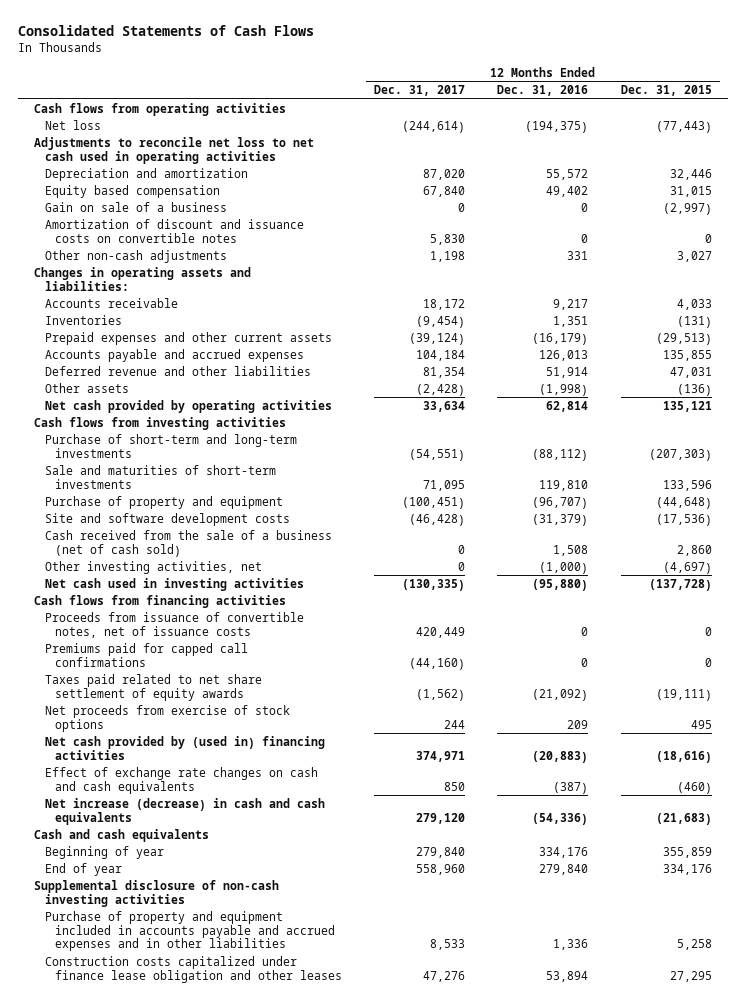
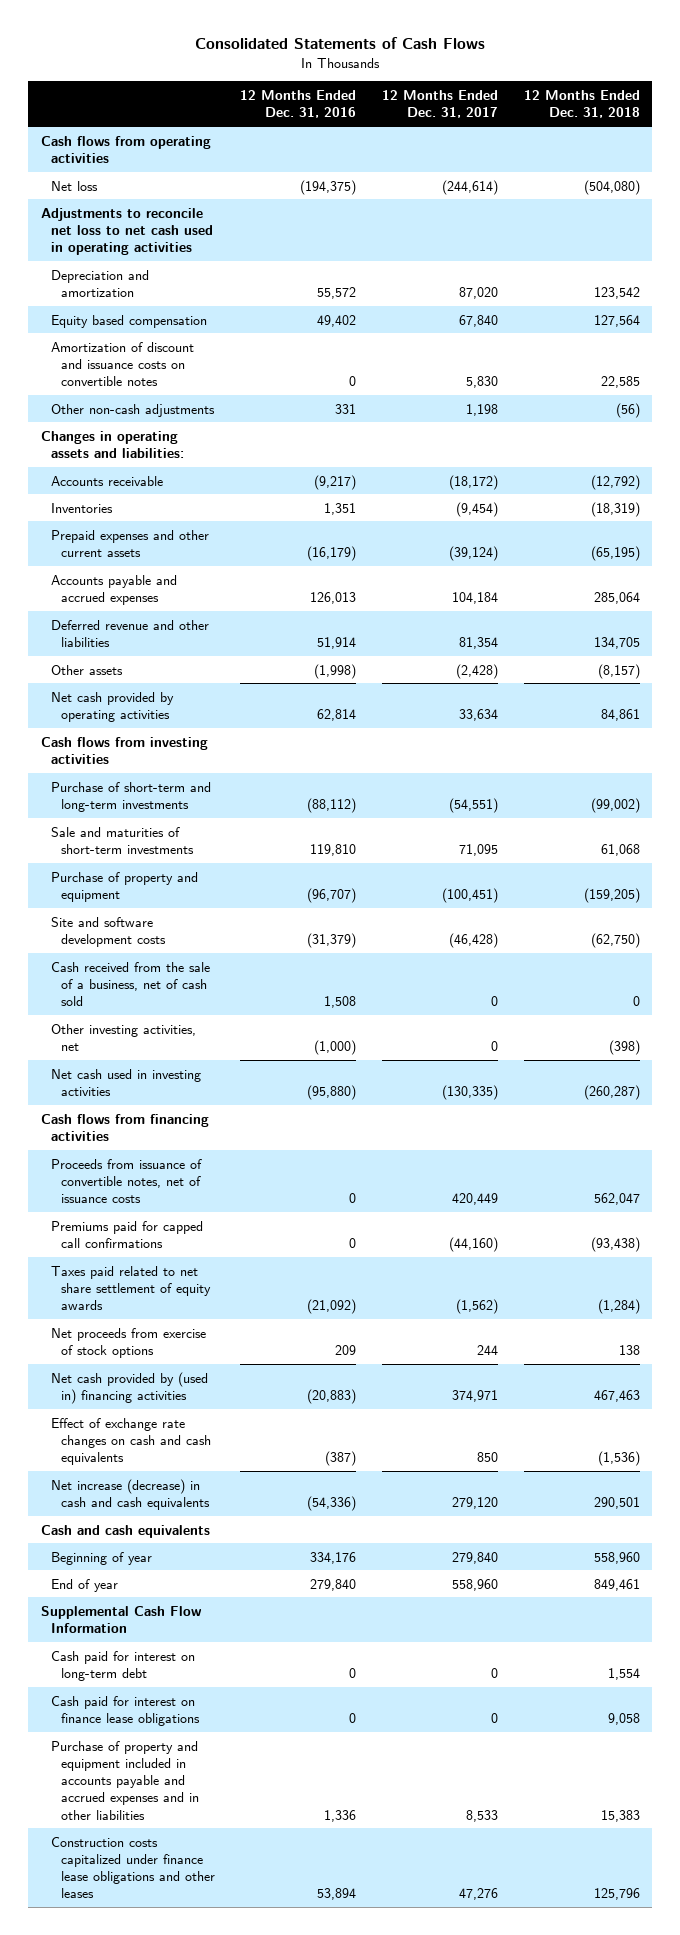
- | 12 Months Ended Dec. 31, 2017 | 12 Months Ended Dec. 31, 2016 | 12 Months Ended Dec. 31, 2015
+ | 12 Months Ended Dec. 31, 2016 | 12 Months Ended Dec. 31, 2017 | 12 Months Ended Dec. 31, 2018
- Gain on sale of a business | 0 | 0 | (2,997)
- Accounts receivable | 18,172 | 9,217 | 4,033
+ Accounts receivable | (9,217) | (18,172) | (12,792)
- Cash received from the sale of a business (net of cash sold) | 0 | 1,508 | 2,860
+ Cash received from the sale of a business, net of cash sold | 1,508 | 0 | 0
- Supplemental disclosure of non-cash investing activities
+ Supplemental Cash Flow Information
+ Cash paid for interest on long-term debt | 0 | 0 | 1,554
+ Cash paid for interest on finance lease obligations | 0 | 0 | 9,058
- Construction costs capitalized under finance lease obligation and other leases | 47,276 | 53,894 | 27,295
+ Construction costs capitalized under finance lease obligations and other leases | 53,894 | 47,276 | 125,796

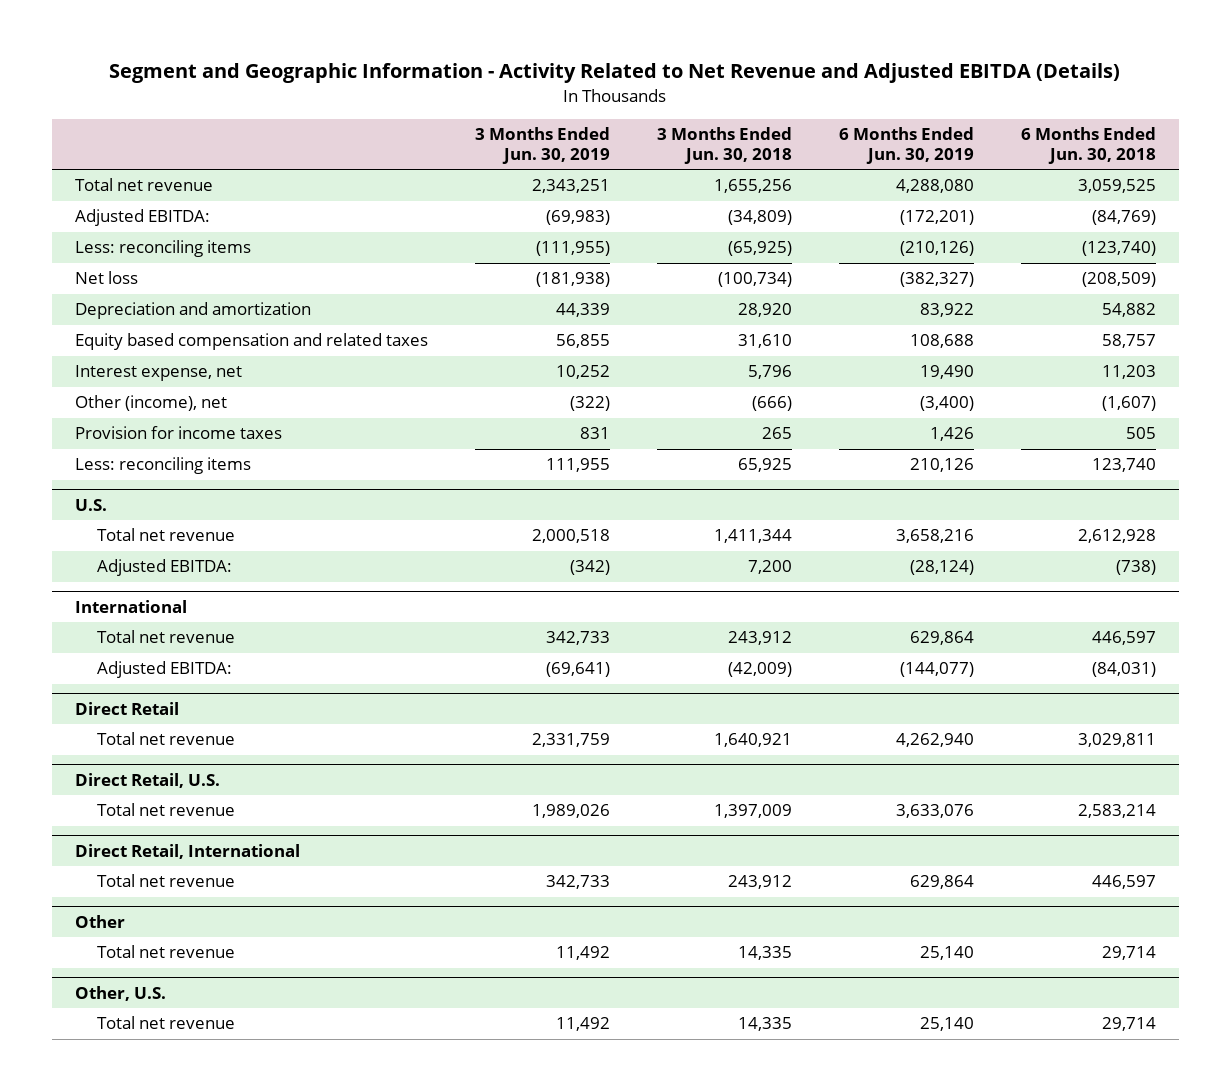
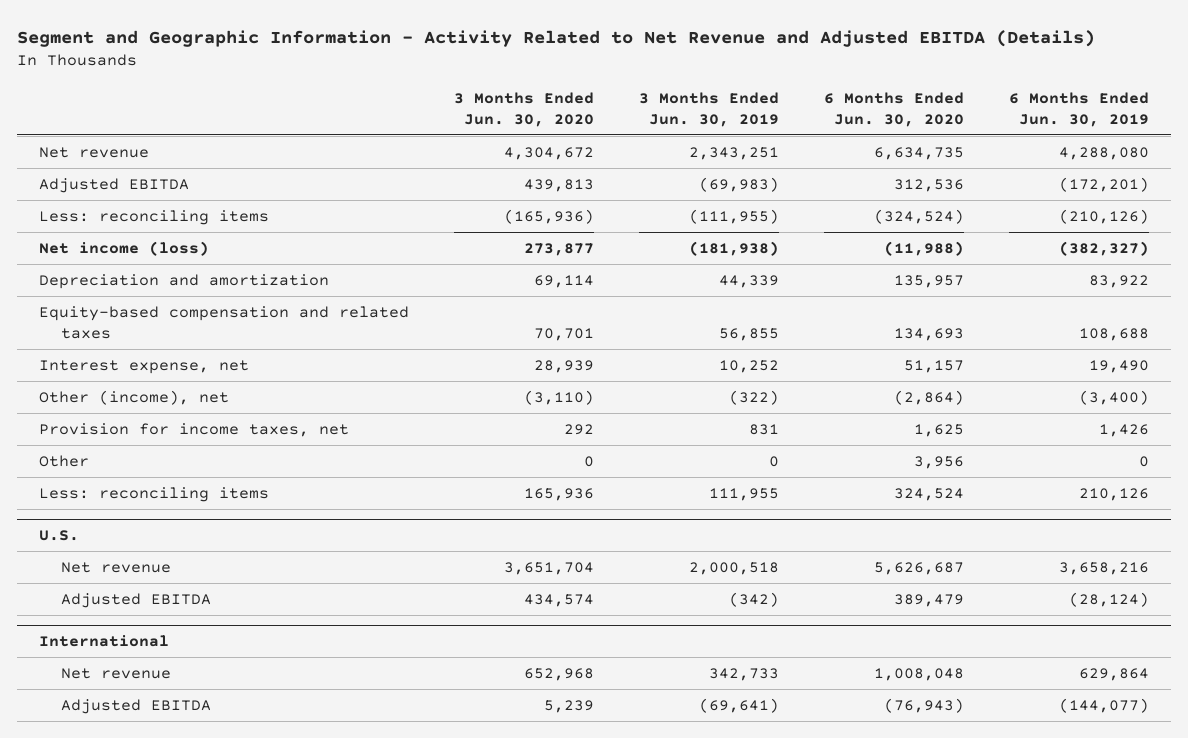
- | 3 Months Ended Jun. 30, 2019 | 3 Months Ended Jun. 30, 2018 | 6 Months Ended Jun. 30, 2019 | 6 Months Ended Jun. 30, 2018
+ | 3 Months Ended Jun. 30, 2020 | 3 Months Ended Jun. 30, 2019 | 6 Months Ended Jun. 30, 2020 | 6 Months Ended Jun. 30, 2019
- Total net revenue | 2,343,251 | 1,655,256 | 4,288,080 | 3,059,525
- Adjusted EBITDA: | (69,983) | (34,809) | (172,201) | (84,769)
+ Net revenue | 4,304,672 | 2,343,251 | 6,634,735 | 4,288,080
+ Adjusted EBITDA | 439,813 | (69,983) | 312,536 | (172,201)
- Net loss | (181,938) | (100,734) | (382,327) | (208,509)
+ Net income (loss) | 273,877 | (181,938) | (11,988) | (382,327)
- Equity based compensation and related taxes | 56,855 | 31,610 | 108,688 | 58,757
+ Equity-based compensation and related taxes | 70,701 | 56,855 | 134,693 | 108,688
- Provision for income taxes | 831 | 265 | 1,426 | 505
+ Provision for income taxes, net | 292 | 831 | 1,625 | 1,426
+ Other | 0 | 0 | 3,956 | 0
@ U.S.
- Total net revenue | 2,000,518 | 1,411,344 | 3,658,216 | 2,612,928
- Adjusted EBITDA: | (342) | 7,200 | (28,124) | (738)
+ Net revenue | 3,651,704 | 2,000,518 | 5,626,687 | 3,658,216
+ Adjusted EBITDA | 434,574 | (342) | 389,479 | (28,124)
@ International
- Total net revenue | 342,733 | 243,912 | 629,864 | 446,597
- Adjusted EBITDA: | (69,641) | (42,009) | (144,077) | (84,031)
- Direct Retail
- Total net revenue | 2,331,759 | 1,640,921 | 4,262,940 | 3,029,811
- Direct Retail, U.S.
- Total net revenue | 1,989,026 | 1,397,009 | 3,633,076 | 2,583,214
- Direct Retail, International
- Total net revenue | 342,733 | 243,912 | 629,864 | 446,597
- Other
- Total net revenue | 11,492 | 14,335 | 25,140 | 29,714
- Other, U.S.
- Total net revenue | 11,492 | 14,335 | 25,140 | 29,714
@ International
+ Net revenue | 652,968 | 342,733 | 1,008,048 | 629,864
+ Adjusted EBITDA | 5,239 | (69,641) | (76,943) | (144,077)

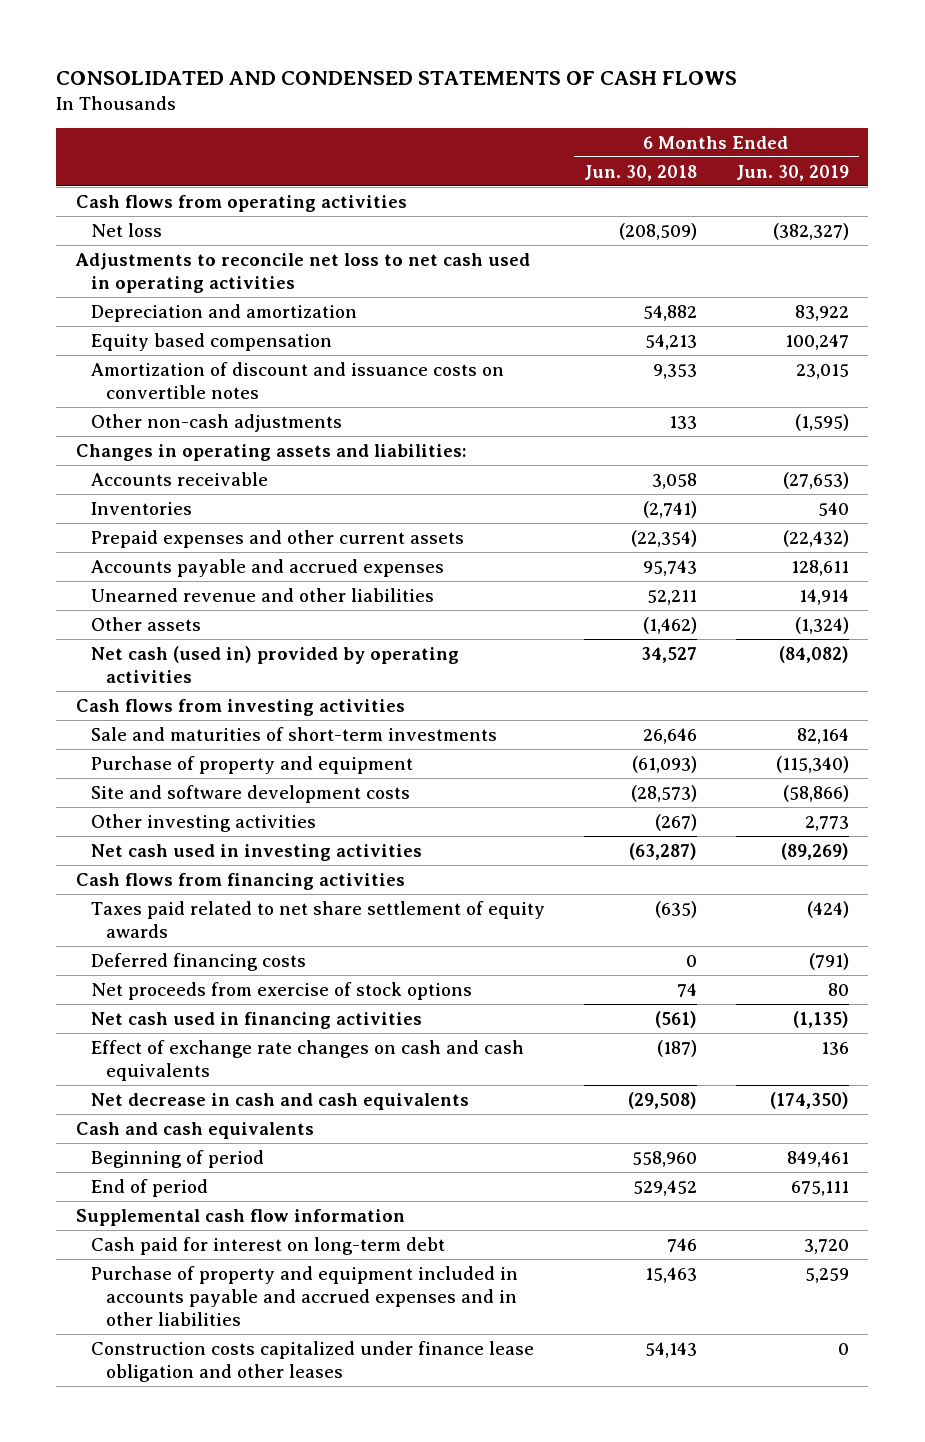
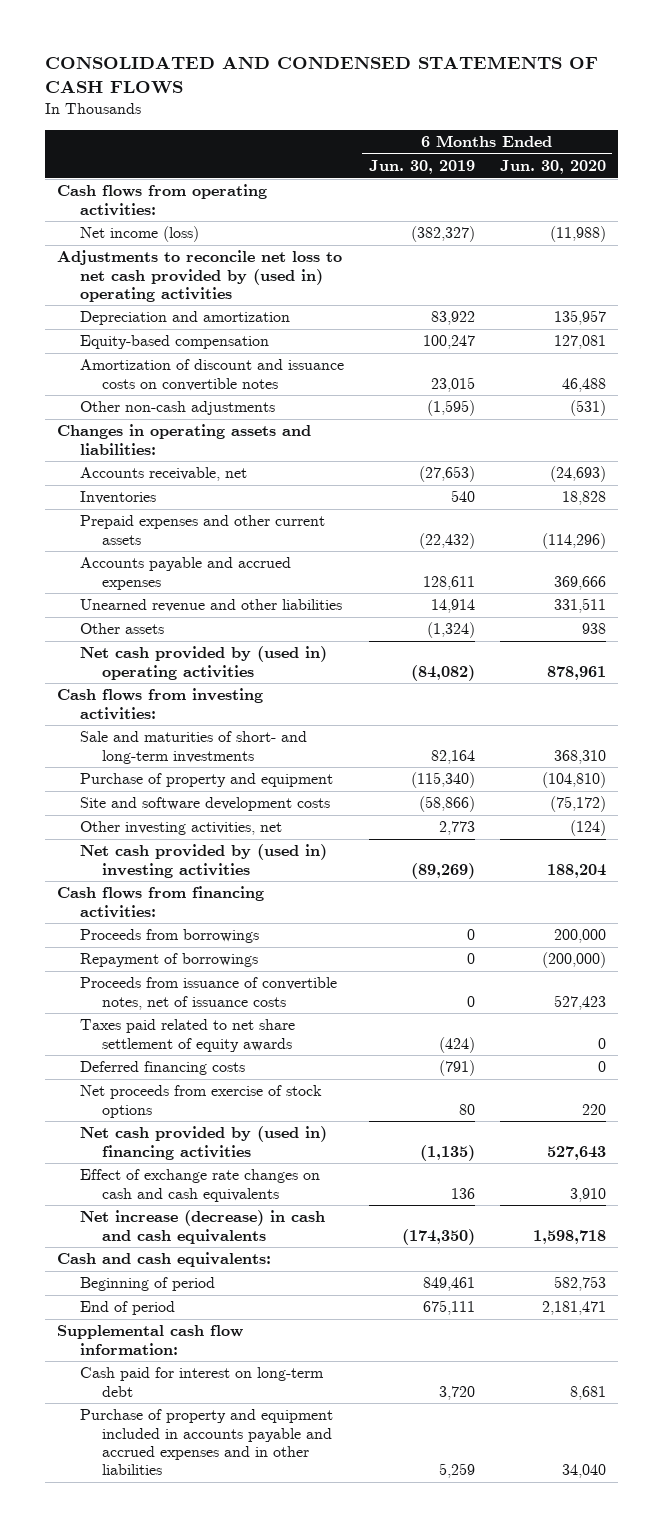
- | 6 Months Ended Jun. 30, 2018 | 6 Months Ended Jun. 30, 2019
+ | 6 Months Ended Jun. 30, 2019 | 6 Months Ended Jun. 30, 2020
- Cash flows from operating activities
- Net loss | (208,509) | (382,327)
- Adjustments to reconcile net loss to net cash used in operating activities
+ Cash flows from operating activities:
+ Net income (loss) | (382,327) | (11,988)
+ Adjustments to reconcile net loss to net cash provided by (used in) operating activities
- Equity based compensation | 54,213 | 100,247
+ Equity-based compensation | 100,247 | 127,081
- Accounts receivable | 3,058 | (27,653)
+ Accounts receivable, net | (27,653) | (24,693)
- Net cash (used in) provided by operating activities | 34,527 | (84,082)
- Cash flows from investing activities
- Sale and maturities of short-term investments | 26,646 | 82,164
+ Net cash provided by (used in) operating activities | (84,082) | 878,961
+ Cash flows from investing activities:
+ Sale and maturities of short- and long-term investments | 82,164 | 368,310
- Other investing activities | (267) | 2,773
- Net cash used in investing activities | (63,287) | (89,269)
- Cash flows from financing activities
+ Other investing activities, net | 2,773 | (124)
+ Net cash provided by (used in) investing activities | (89,269) | 188,204
+ Cash flows from financing activities:
+ Proceeds from borrowings | 0 | 200,000
+ Repayment of borrowings | 0 | (200,000)
+ Proceeds from issuance of convertible notes, net of issuance costs | 0 | 527,423
- Net cash used in financing activities | (561) | (1,135)
+ Net cash provided by (used in) financing activities | (1,135) | 527,643
- Net decrease in cash and cash equivalents | (29,508) | (174,350)
- Cash and cash equivalents
+ Net increase (decrease) in cash and cash equivalents | (174,350) | 1,598,718
+ Cash and cash equivalents:
- Supplemental cash flow information
+ Supplemental cash flow information:
- Construction costs capitalized under finance lease obligation and other leases | 54,143 | 0

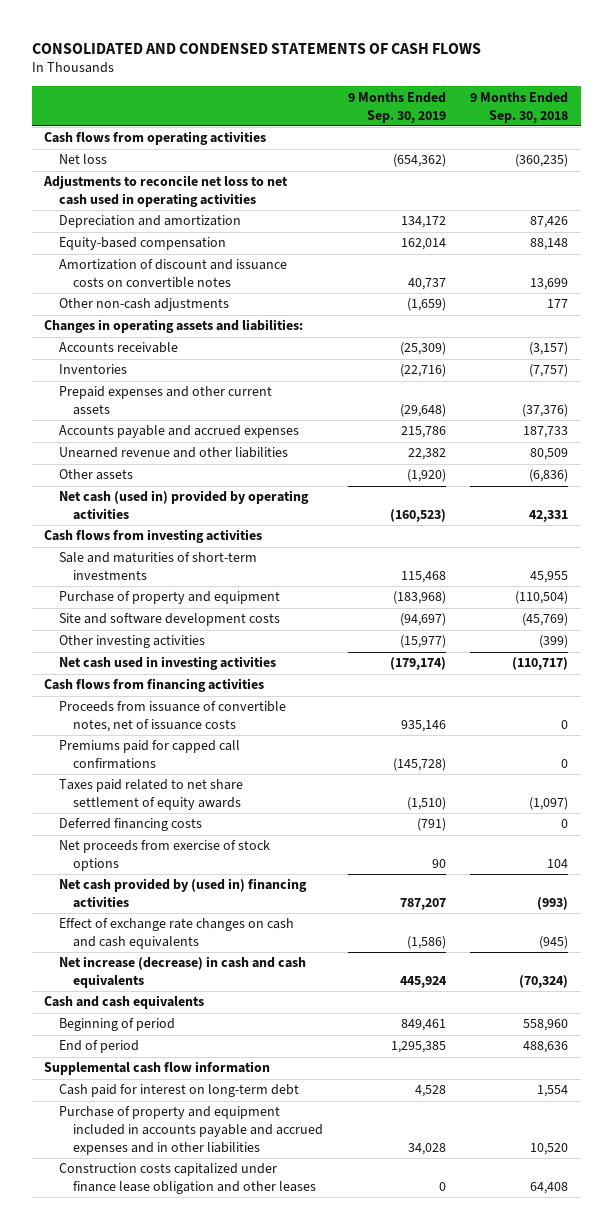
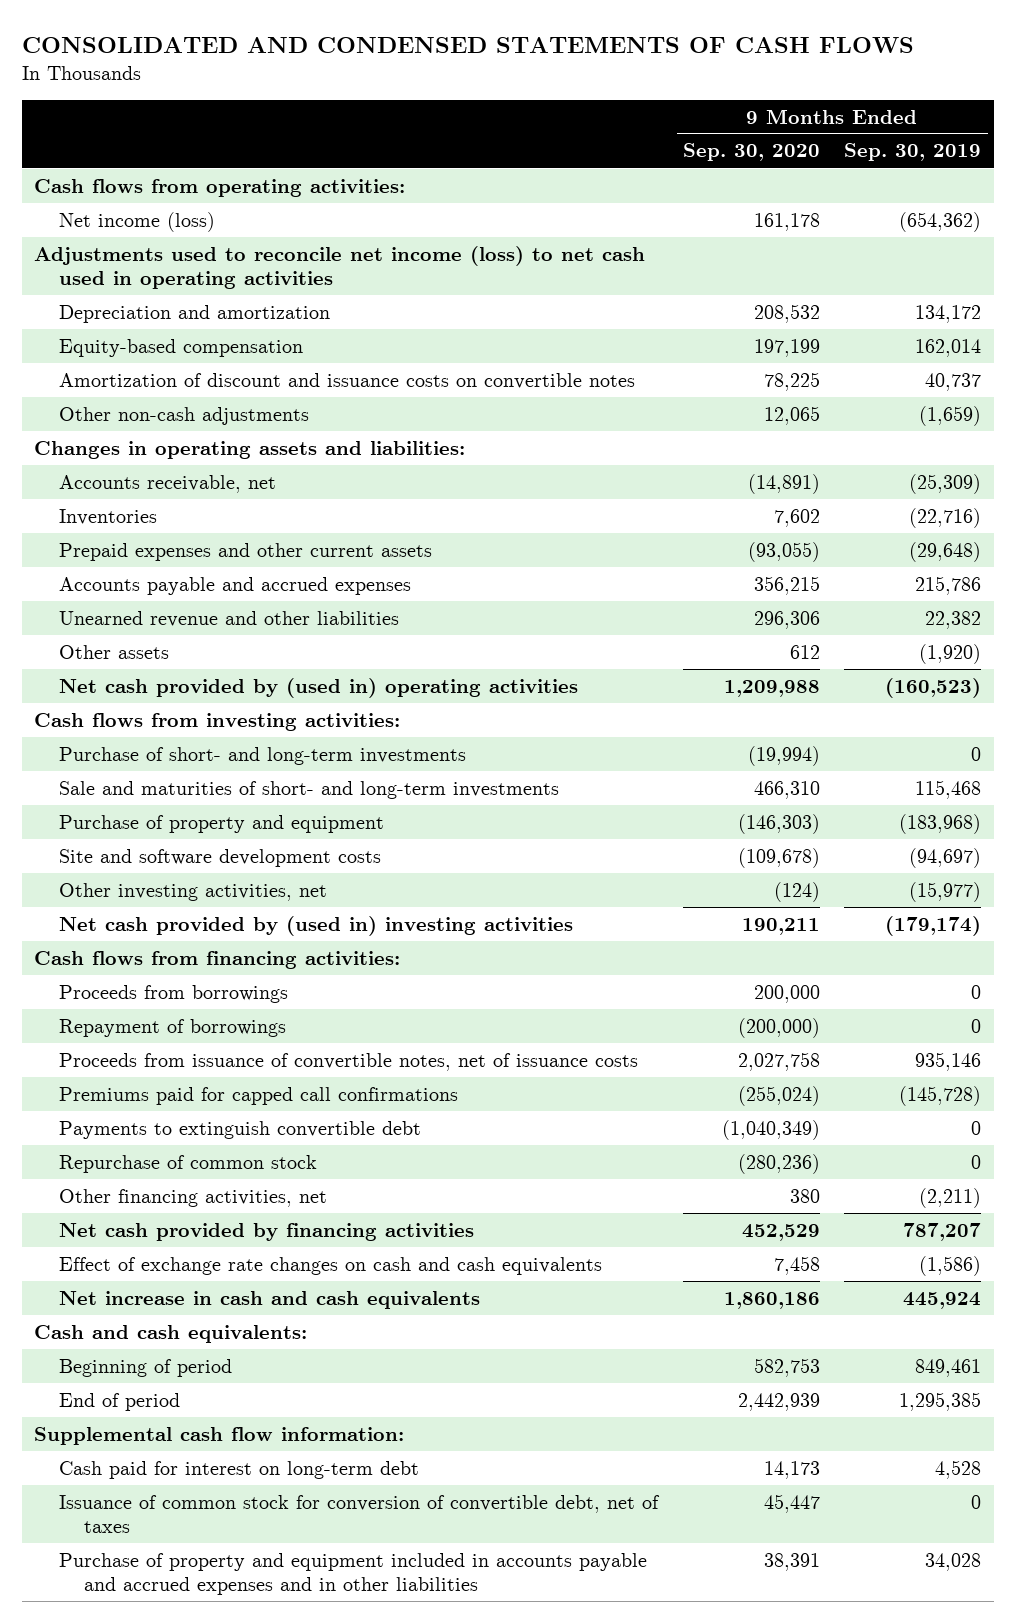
- | 9 Months Ended Sep. 30, 2019 | 9 Months Ended Sep. 30, 2018
+ | 9 Months Ended Sep. 30, 2020 | 9 Months Ended Sep. 30, 2019
- Cash flows from operating activities
- Net loss | (654,362) | (360,235)
- Adjustments to reconcile net loss to net cash used in operating activities
+ Cash flows from operating activities:
+ Net income (loss) | 161,178 | (654,362)
+ Adjustments used to reconcile net income (loss) to net cash used in operating activities
- Accounts receivable | (25,309) | (3,157)
+ Accounts receivable, net | (14,891) | (25,309)
- Net cash (used in) provided by operating activities | (160,523) | 42,331
- Cash flows from investing activities
- Sale and maturities of short-term investments | 115,468 | 45,955
+ Net cash provided by (used in) operating activities | 1,209,988 | (160,523)
+ Cash flows from investing activities:
+ Purchase of short- and long-term investments | (19,994) | 0
+ Sale and maturities of short- and long-term investments | 466,310 | 115,468
- Other investing activities | (15,977) | (399)
- Net cash used in investing activities | (179,174) | (110,717)
- Cash flows from financing activities
+ Other investing activities, net | (124) | (15,977)
+ Net cash provided by (used in) investing activities | 190,211 | (179,174)
+ Cash flows from financing activities:
+ Proceeds from borrowings | 200,000 | 0
+ Repayment of borrowings | (200,000) | 0
- Taxes paid related to net share settlement of equity awards | (1,510) | (1,097)
- Deferred financing costs | (791) | 0
- Net proceeds from exercise of stock options | 90 | 104
- Net cash provided by (used in) financing activities | 787,207 | (993)
+ Payments to extinguish convertible debt | (1,040,349) | 0
+ Repurchase of common stock | (280,236) | 0
+ Other financing activities, net | 380 | (2,211)
+ Net cash provided by financing activities | 452,529 | 787,207
- Net increase (decrease) in cash and cash equivalents | 445,924 | (70,324)
- Cash and cash equivalents
+ Net increase in cash and cash equivalents | 1,860,186 | 445,924
+ Cash and cash equivalents:
- Supplemental cash flow information
+ Supplemental cash flow information:
+ Issuance of common stock for conversion of convertible debt, net of taxes | 45,447 | 0
- Construction costs capitalized under finance lease obligation and other leases | 0 | 64,408

